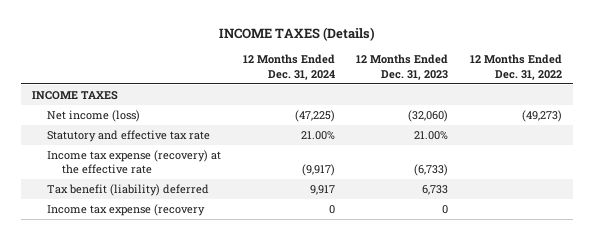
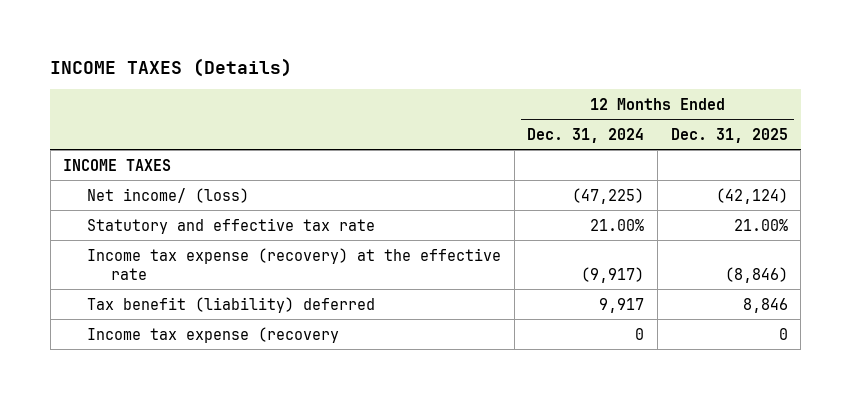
- | 12 Months Ended Dec. 31, 2024 | 12 Months Ended Dec. 31, 2023 | 12 Months Ended Dec. 31, 2022
+ | 12 Months Ended Dec. 31, 2024 | 12 Months Ended Dec. 31, 2025
- Net income (loss) | (47,225) | (32,060) | (49,273)
+ Net income/ (loss) | (47,225) | (42,124)

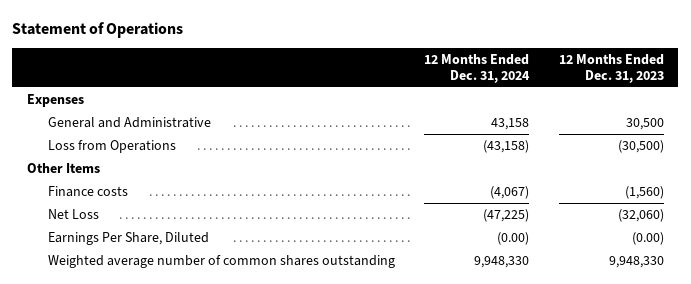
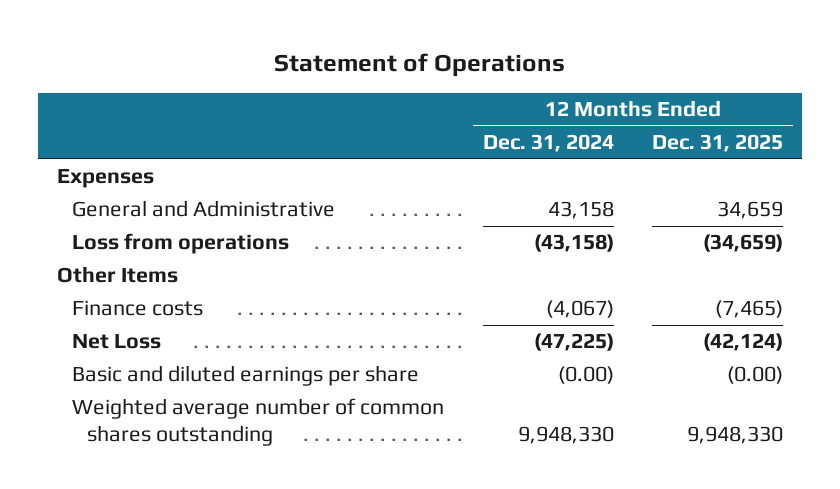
- | 12 Months Ended Dec. 31, 2024 | 12 Months Ended Dec. 31, 2023
+ | 12 Months Ended Dec. 31, 2024 | 12 Months Ended Dec. 31, 2025
- Loss from Operations | (43,158) | (30,500)
+ Loss from operations | (43,158) | (34,659)
- Earnings Per Share, Diluted | (0.00) | (0.00)
+ Basic and diluted earnings per share | (0.00) | (0.00)

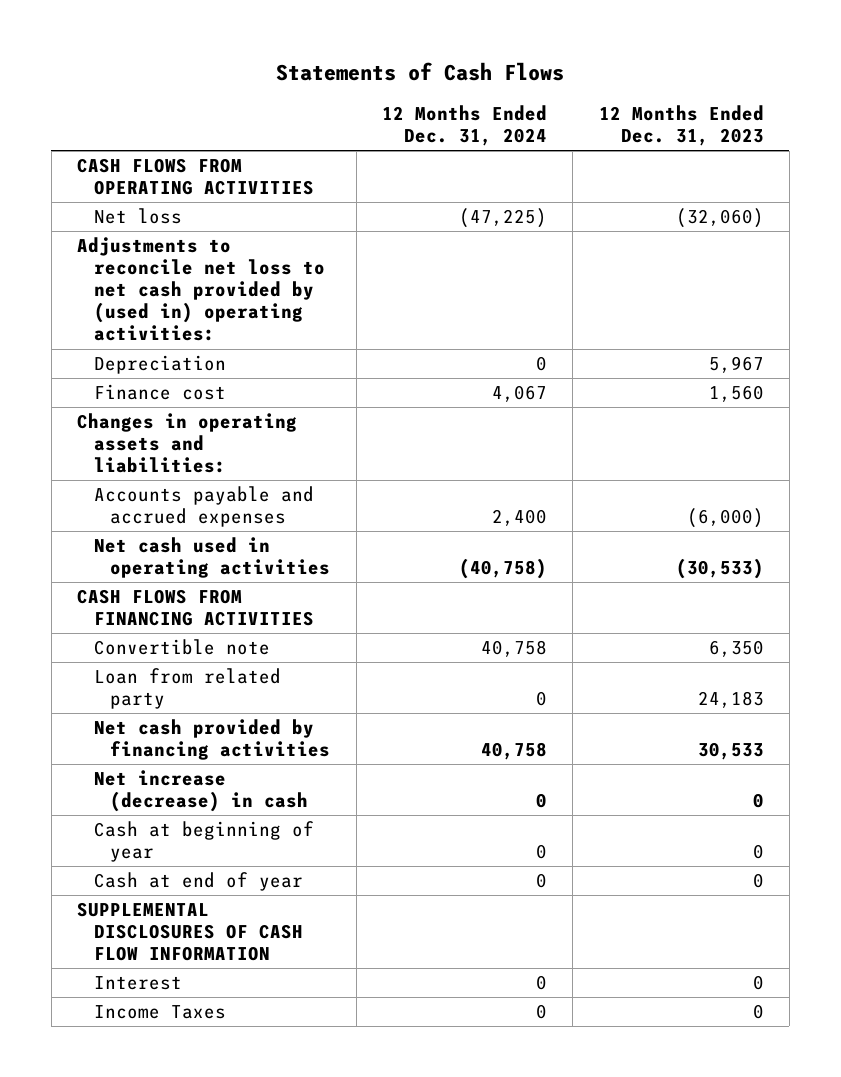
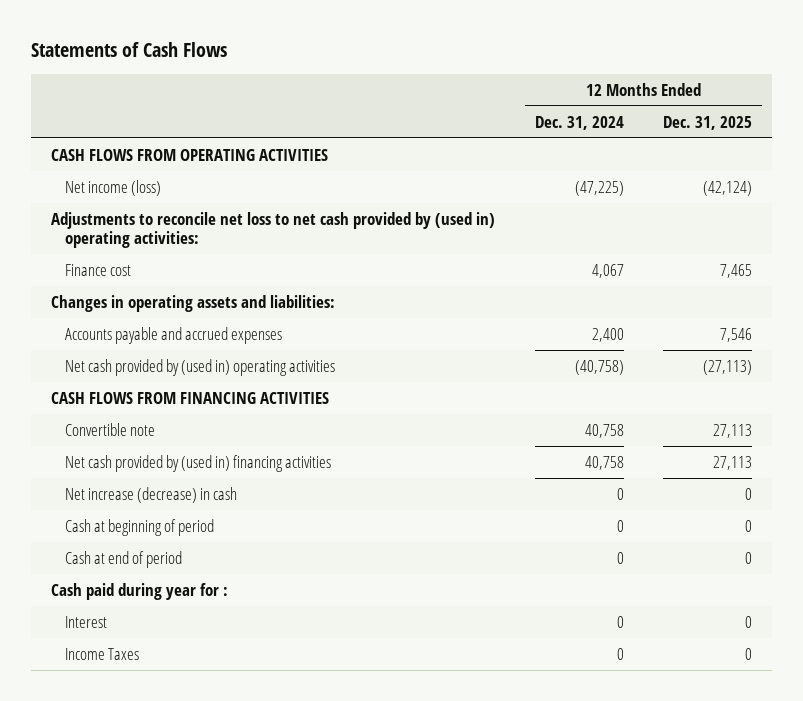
- | 12 Months Ended Dec. 31, 2024 | 12 Months Ended Dec. 31, 2023
+ | 12 Months Ended Dec. 31, 2024 | 12 Months Ended Dec. 31, 2025
- Net loss | (47,225) | (32,060)
+ Net income (loss) | (47,225) | (42,124)
- Depreciation | 0 | 5,967
- Net cash used in operating activities | (40,758) | (30,533)
+ Net cash provided by (used in) operating activities | (40,758) | (27,113)
- Loan from related party | 0 | 24,183
- Net cash provided by financing activities | 40,758 | 30,533
+ Net cash provided by (used in) financing activities | 40,758 | 27,113
- Cash at beginning of year | 0 | 0
- Cash at end of year | 0 | 0
- SUPPLEMENTAL DISCLOSURES OF CASH FLOW INFORMATION
+ Cash at beginning of period | 0 | 0
+ Cash at end of period | 0 | 0
+ Cash paid during year for :

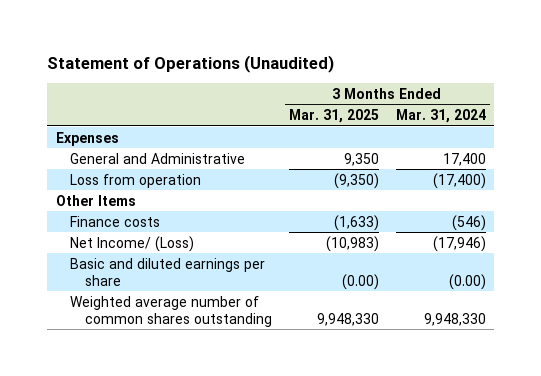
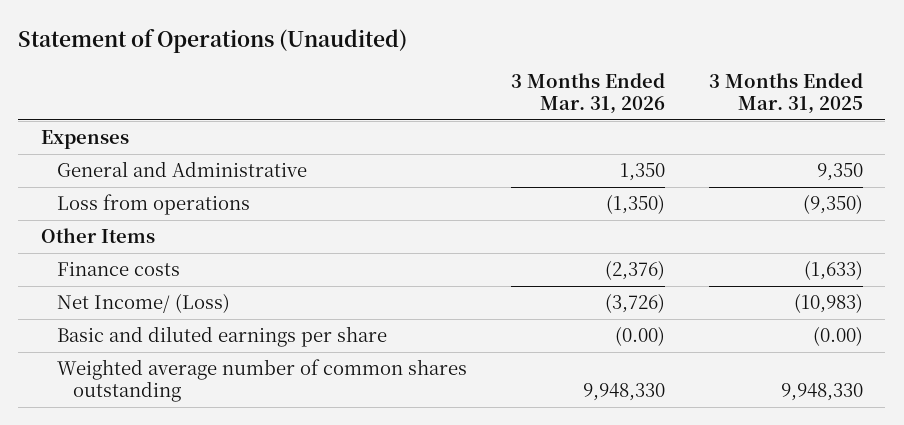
- | 3 Months Ended Mar. 31, 2025 | 3 Months Ended Mar. 31, 2024
+ | 3 Months Ended Mar. 31, 2026 | 3 Months Ended Mar. 31, 2025
- Loss from operation | (9,350) | (17,400)
+ Loss from operations | (1,350) | (9,350)

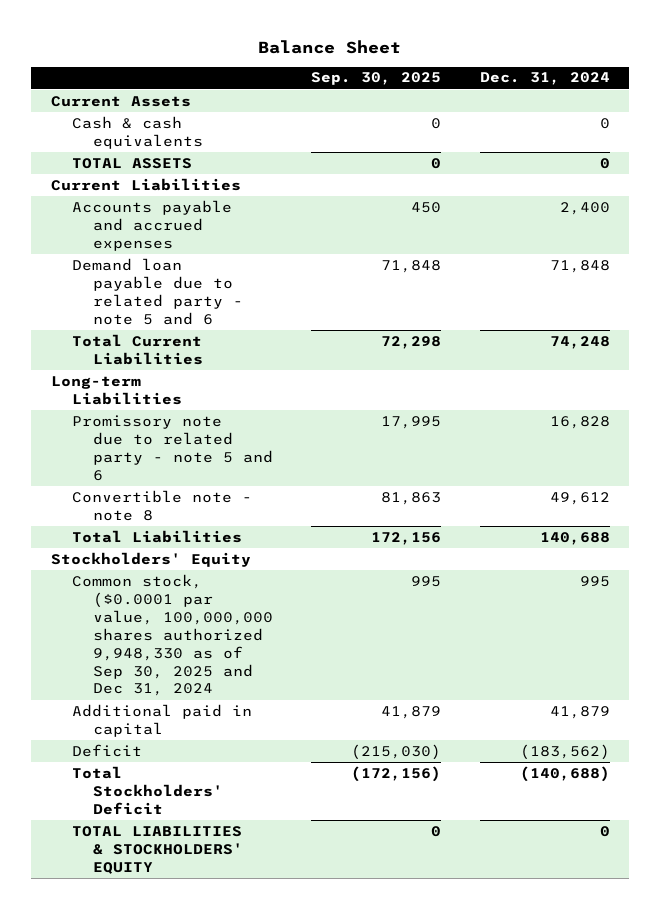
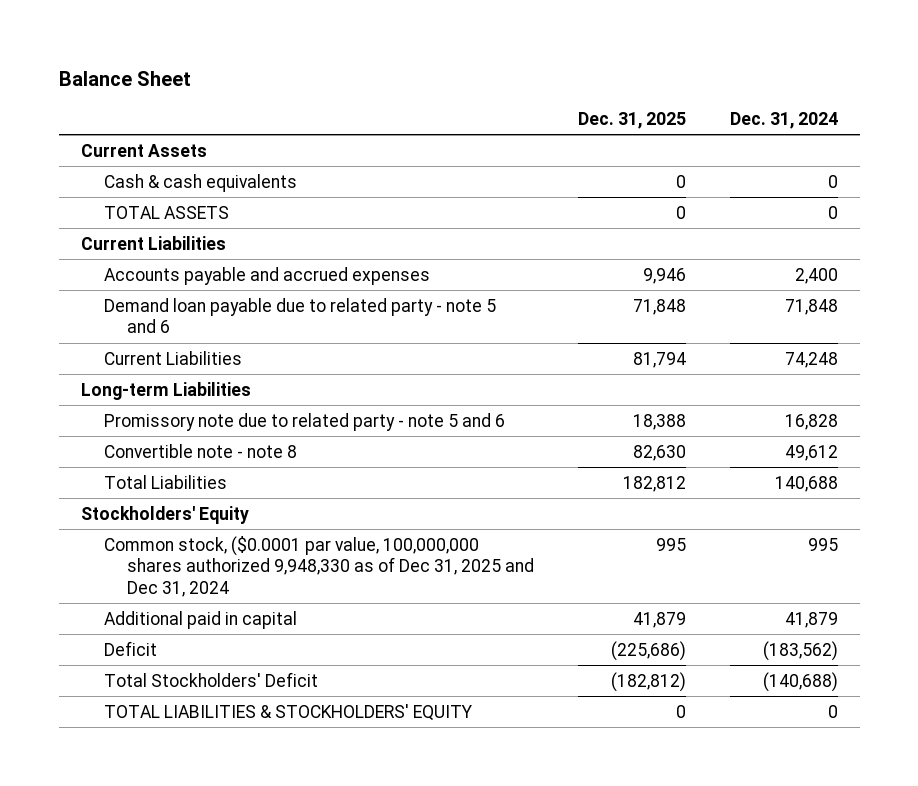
- | Sep. 30, 2025 | Dec. 31, 2024
+ | Dec. 31, 2025 | Dec. 31, 2024
- Total Current Liabilities | 72,298 | 74,248
+ Current Liabilities | 81,794 | 74,248
- Common stock, ($0.0001 par value, 100,000,000 shares authorized 9,948,330 as of Sep 30, 2025 and Dec 31, 2024 | 995 | 995
+ Common stock, ($0.0001 par value, 100,000,000 shares authorized 9,948,330 as of Dec 31, 2025 and Dec 31, 2024 | 995 | 995

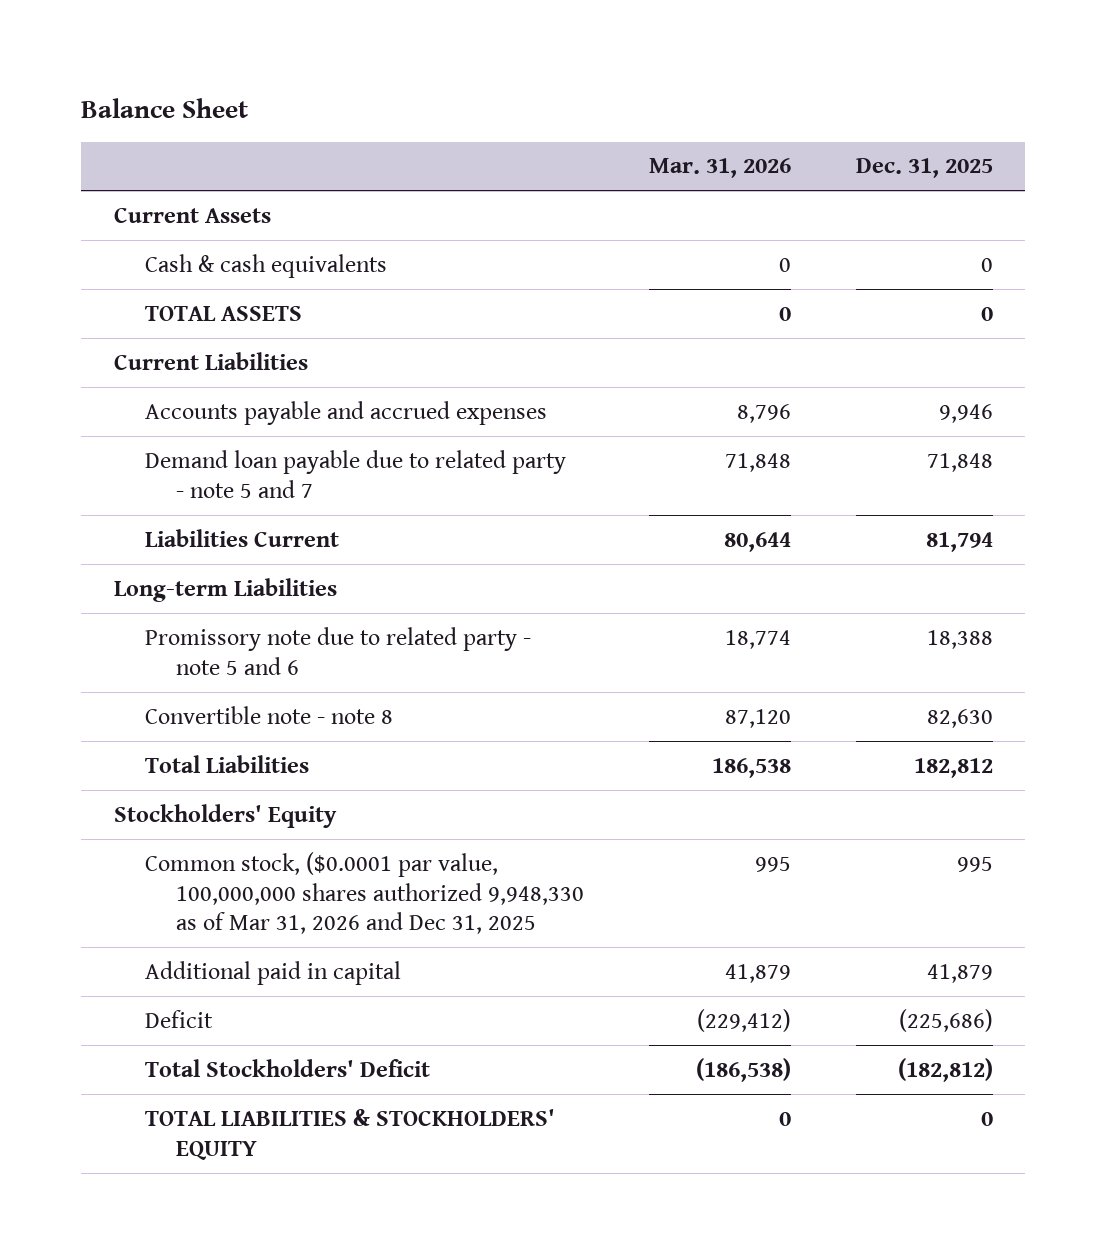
- | Dec. 31, 2025 | Dec. 31, 2024
+ | Mar. 31, 2026 | Dec. 31, 2025
- Demand loan payable due to related party - note 5 and 6 | 71,848 | 71,848
- Current Liabilities | 81,794 | 74,248
+ Demand loan payable due to related party - note 5 and 7 | 71,848 | 71,848
+ Liabilities Current | 80,644 | 81,794
- Common stock, ($0.0001 par value, 100,000,000 shares authorized 9,948,330 as of Dec 31, 2025 and Dec 31, 2024 | 995 | 995
+ Common stock, ($0.0001 par value, 100,000,000 shares authorized 9,948,330 as of Mar 31, 2026 and Dec 31, 2025 | 995 | 995

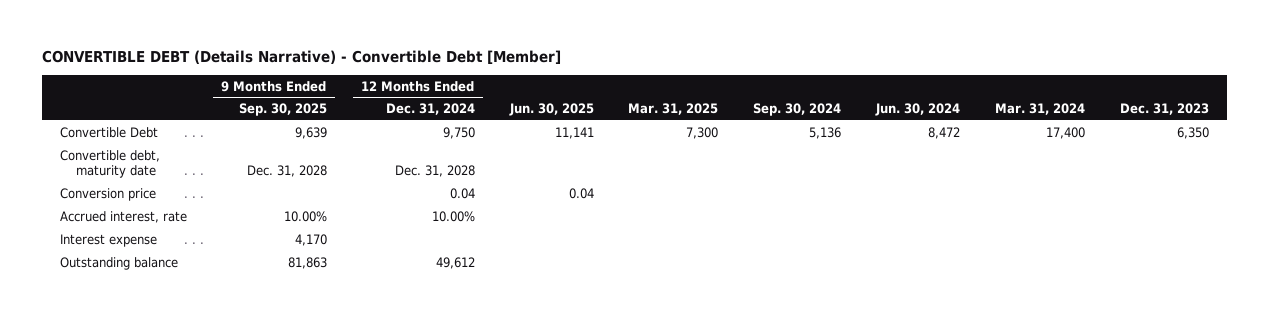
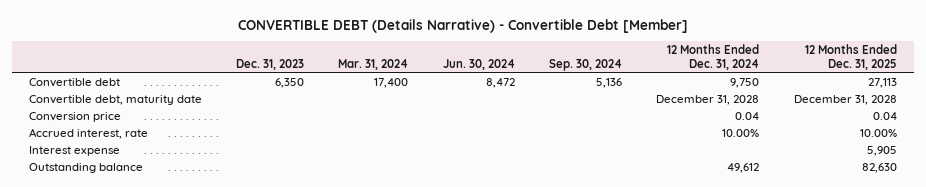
- | 9 Months Ended Sep. 30, 2025 | 12 Months Ended Dec. 31, 2024 | Jun. 30, 2025 | Mar. 31, 2025 | Sep. 30, 2024 | Jun. 30, 2024 | Mar. 31, 2024 | Dec. 31, 2023
+ | Dec. 31, 2023 | Mar. 31, 2024 | Jun. 30, 2024 | Sep. 30, 2024 | 12 Months Ended Dec. 31, 2024 | 12 Months Ended Dec. 31, 2025
- Convertible Debt | 9,639 | 9,750 | 11,141 | 7,300 | 5,136 | 8,472 | 17,400 | 6,350
- Convertible debt, maturity date | Dec. 31, 2028 | Dec. 31, 2028 | | | | | |
+ Convertible debt | 6,350 | 17,400 | 8,472 | 5,136 | 9,750 | 27,113
+ Convertible debt, maturity date | | | | | December 31, 2028 | December 31, 2028

